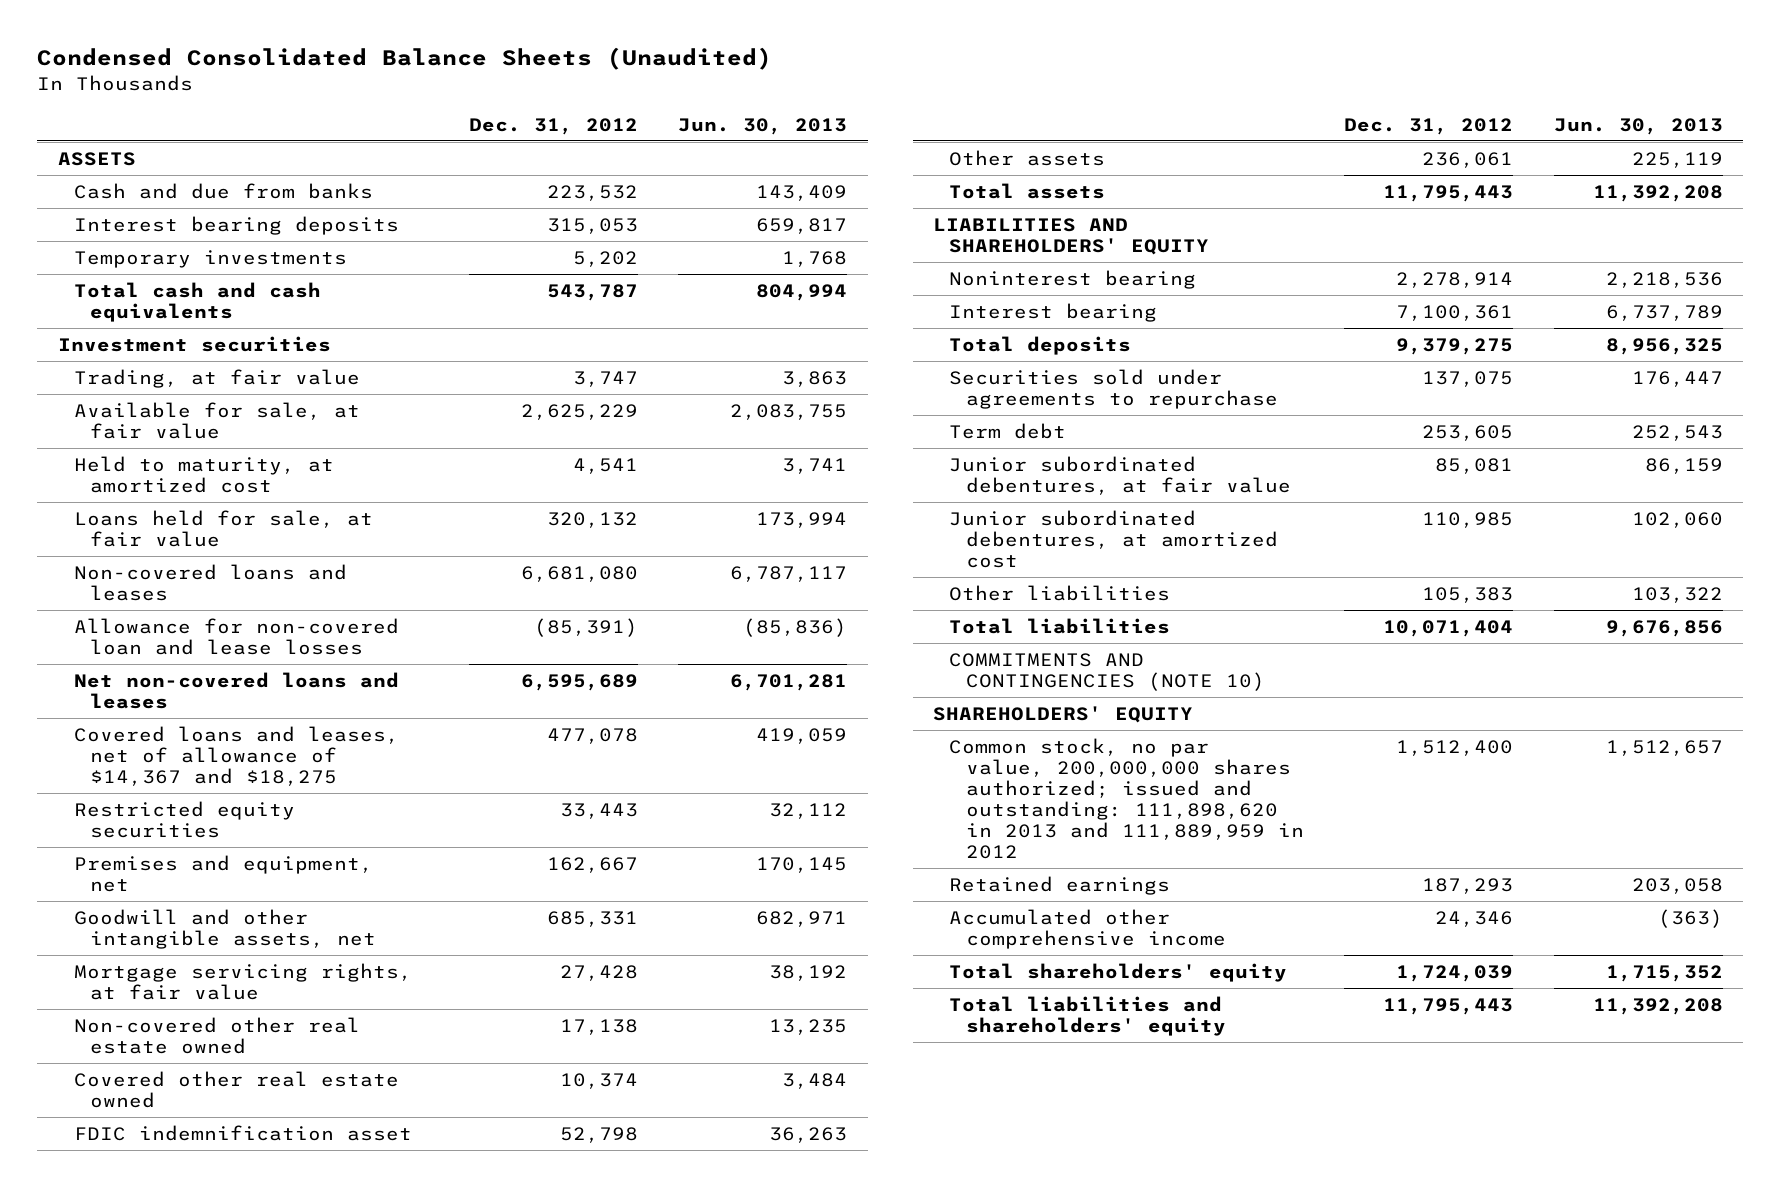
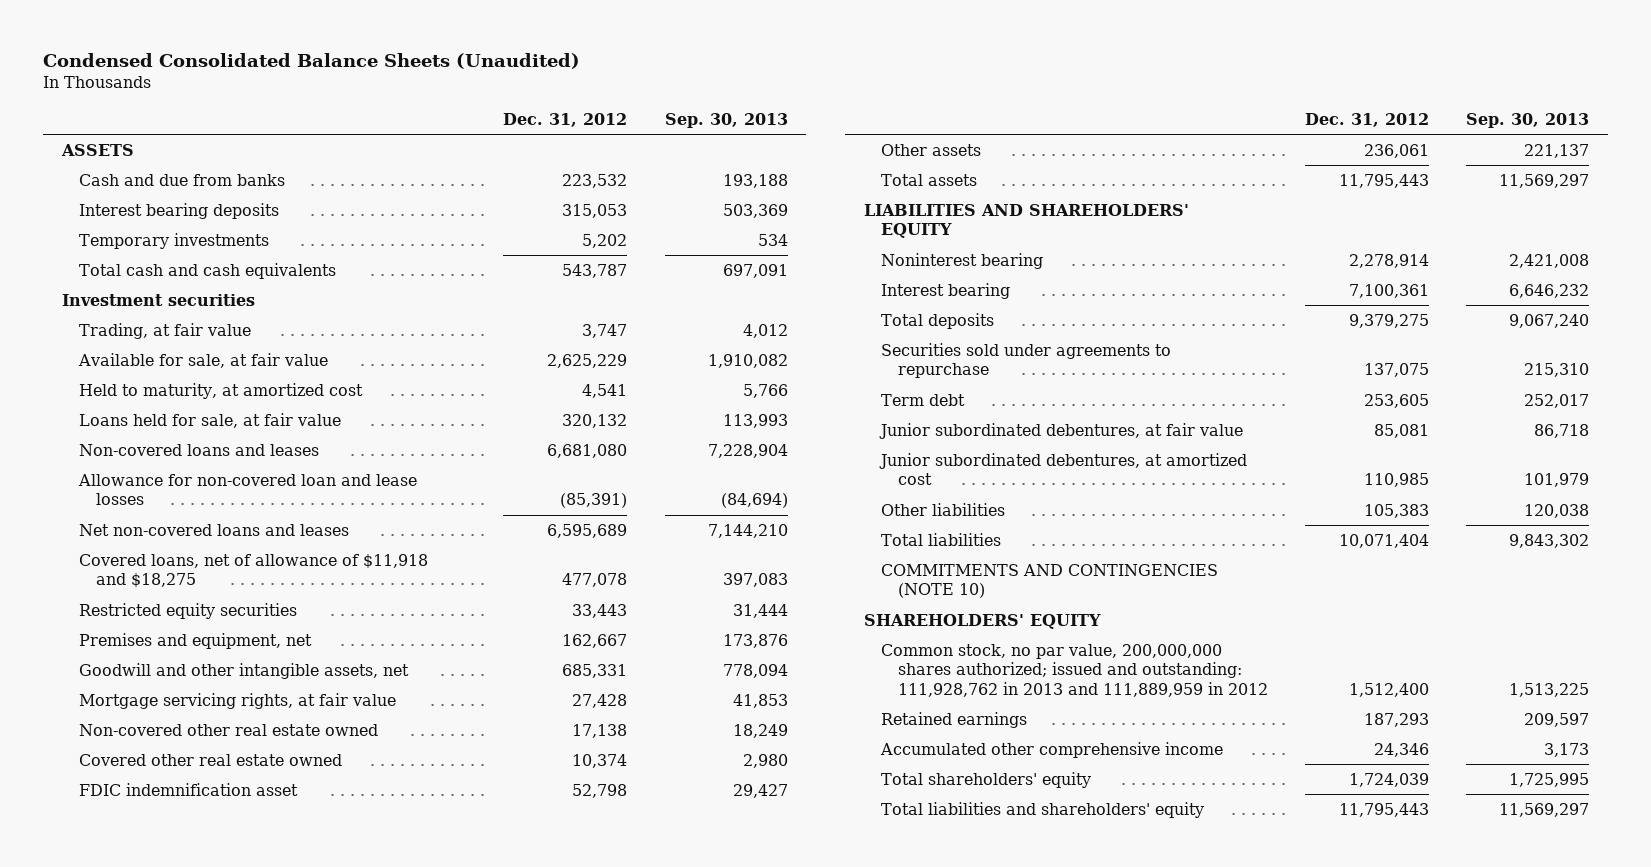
- | Dec. 31, 2012 | Jun. 30, 2013
+ | Dec. 31, 2012 | Sep. 30, 2013
- Covered loans and leases, net of allowance of $14,367 and $18,275 | 477,078 | 419,059
+ Covered loans, net of allowance of $11,918 and $18,275 | 477,078 | 397,083
- Common stock, no par value, 200,000,000 shares authorized; issued and outstanding: 111,898,620 in 2013 and 111,889,959 in 2012 | 1,512,400 | 1,512,657
+ Common stock, no par value, 200,000,000 shares authorized; issued and outstanding: 111,928,762 in 2013 and 111,889,959 in 2012 | 1,512,400 | 1,513,225

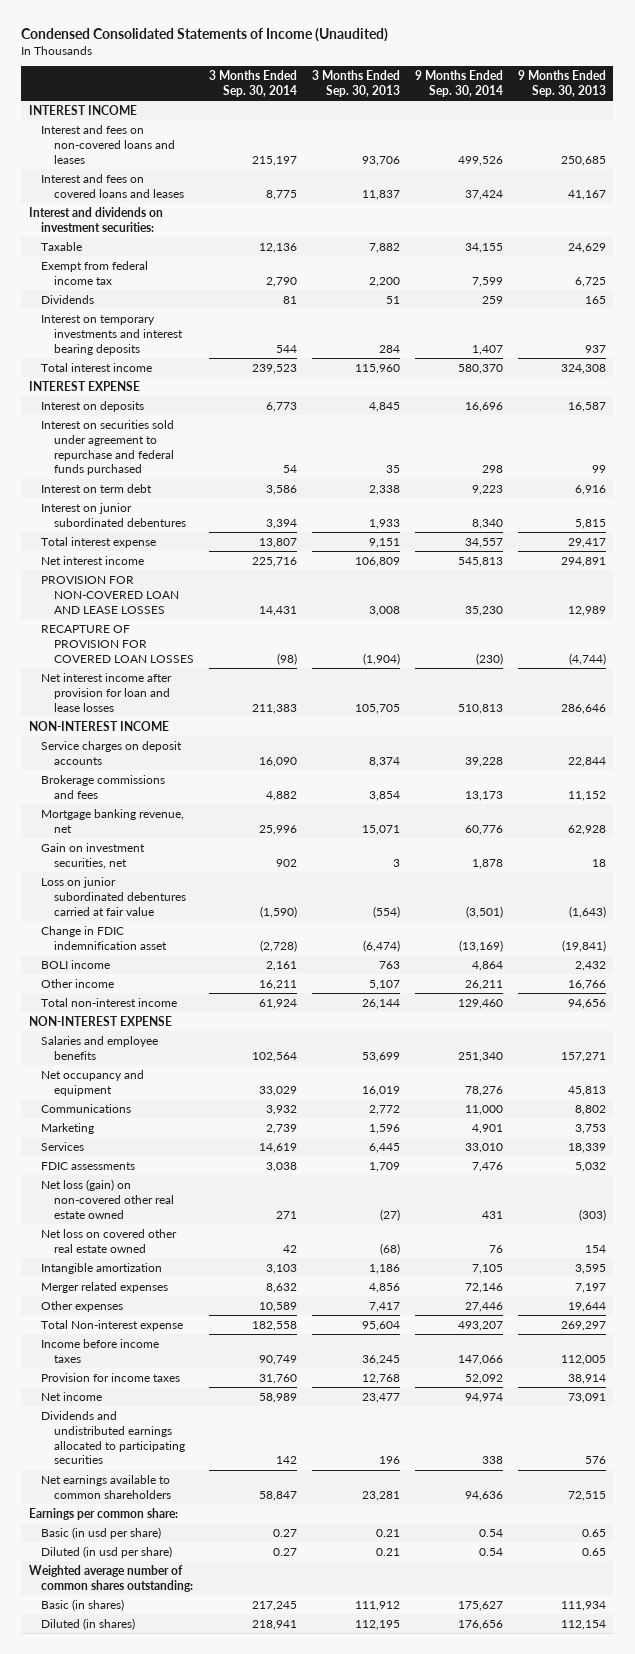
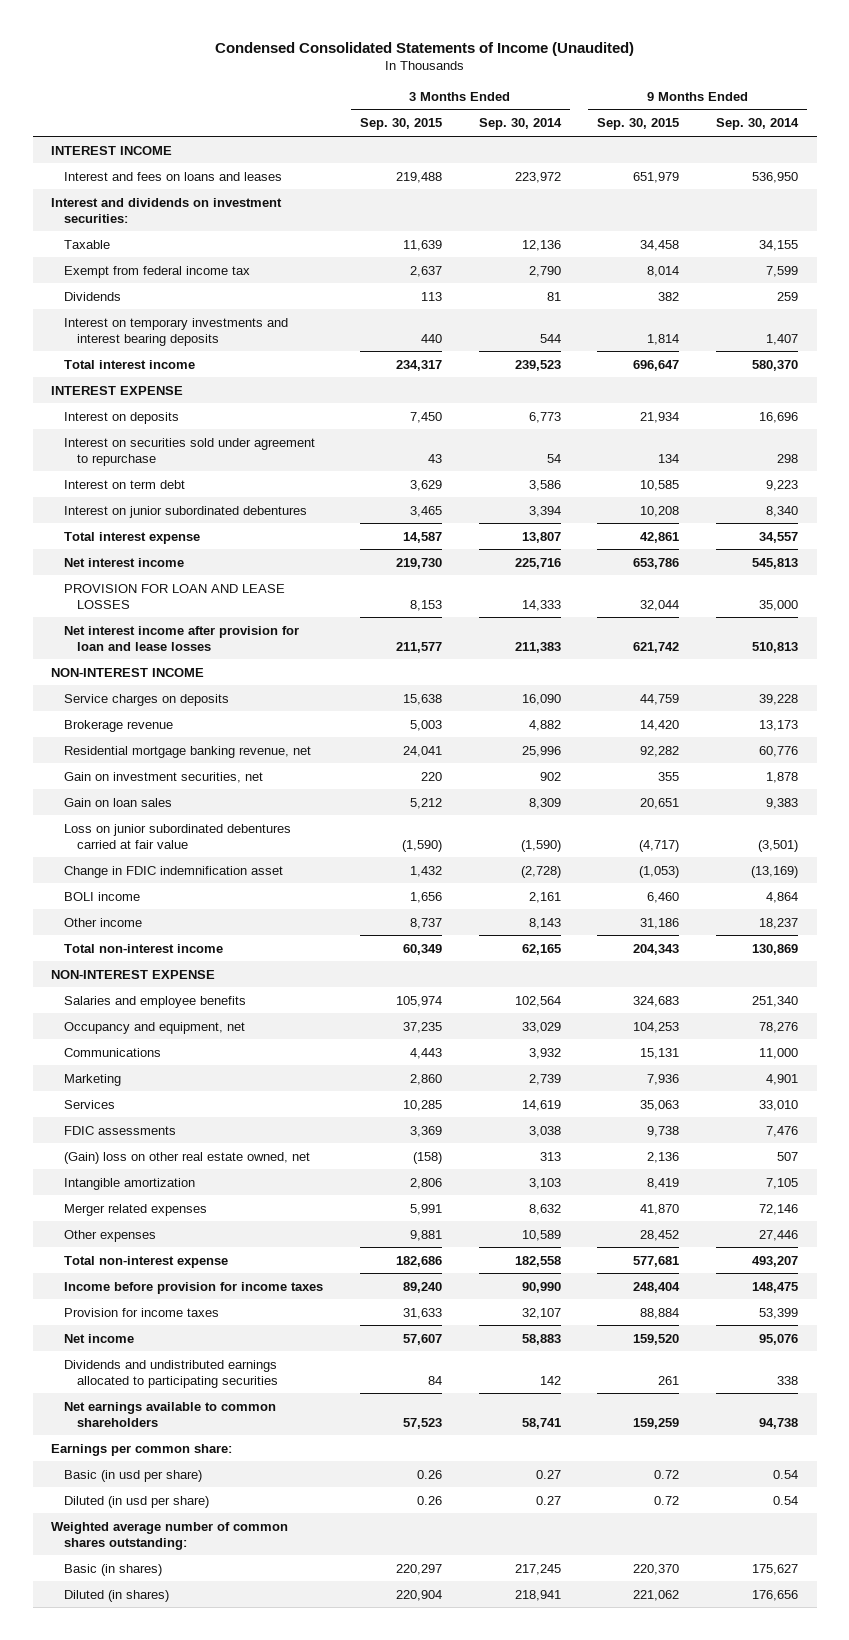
- | 3 Months Ended Sep. 30, 2014 | 3 Months Ended Sep. 30, 2013 | 9 Months Ended Sep. 30, 2014 | 9 Months Ended Sep. 30, 2013
+ | 3 Months Ended Sep. 30, 2015 | 3 Months Ended Sep. 30, 2014 | 9 Months Ended Sep. 30, 2015 | 9 Months Ended Sep. 30, 2014
- Interest and fees on non-covered loans and leases | 215,197 | 93,706 | 499,526 | 250,685
- Interest and fees on covered loans and leases | 8,775 | 11,837 | 37,424 | 41,167
+ Interest and fees on loans and leases | 219,488 | 223,972 | 651,979 | 536,950
- Interest on securities sold under agreement to repurchase and federal funds purchased | 54 | 35 | 298 | 99
+ Interest on securities sold under agreement to repurchase | 43 | 54 | 134 | 298
- PROVISION FOR NON-COVERED LOAN AND LEASE LOSSES | 14,431 | 3,008 | 35,230 | 12,989
- RECAPTURE OF PROVISION FOR COVERED LOAN LOSSES | (98) | (1,904) | (230) | (4,744)
+ PROVISION FOR LOAN AND LEASE LOSSES | 8,153 | 14,333 | 32,044 | 35,000
- Service charges on deposit accounts | 16,090 | 8,374 | 39,228 | 22,844
- Brokerage commissions and fees | 4,882 | 3,854 | 13,173 | 11,152
- Mortgage banking revenue, net | 25,996 | 15,071 | 60,776 | 62,928
+ Service charges on deposits | 15,638 | 16,090 | 44,759 | 39,228
+ Brokerage revenue | 5,003 | 4,882 | 14,420 | 13,173
+ Residential mortgage banking revenue, net | 24,041 | 25,996 | 92,282 | 60,776
+ Gain on loan sales | 5,212 | 8,309 | 20,651 | 9,383
- Other income | 16,211 | 5,107 | 26,211 | 16,766
- Total non-interest income | 61,924 | 26,144 | 129,460 | 94,656
+ Other income | 8,737 | 8,143 | 31,186 | 18,237
+ Total non-interest income | 60,349 | 62,165 | 204,343 | 130,869
- Net occupancy and equipment | 33,029 | 16,019 | 78,276 | 45,813
+ Occupancy and equipment, net | 37,235 | 33,029 | 104,253 | 78,276
- Net loss (gain) on non-covered other real estate owned | 271 | (27) | 431 | (303)
- Net loss on covered other real estate owned | 42 | (68) | 76 | 154
+ (Gain) loss on other real estate owned, net | (158) | 313 | 2,136 | 507
- Total Non-interest expense | 182,558 | 95,604 | 493,207 | 269,297
- Income before income taxes | 90,749 | 36,245 | 147,066 | 112,005
- Provision for income taxes | 31,760 | 12,768 | 52,092 | 38,914
- Net income | 58,989 | 23,477 | 94,974 | 73,091
+ Total non-interest expense | 182,686 | 182,558 | 577,681 | 493,207
+ Income before provision for income taxes | 89,240 | 90,990 | 248,404 | 148,475
+ Provision for income taxes | 31,633 | 32,107 | 88,884 | 53,399
+ Net income | 57,607 | 58,883 | 159,520 | 95,076
- Net earnings available to common shareholders | 58,847 | 23,281 | 94,636 | 72,515
+ Net earnings available to common shareholders | 57,523 | 58,741 | 159,259 | 94,738

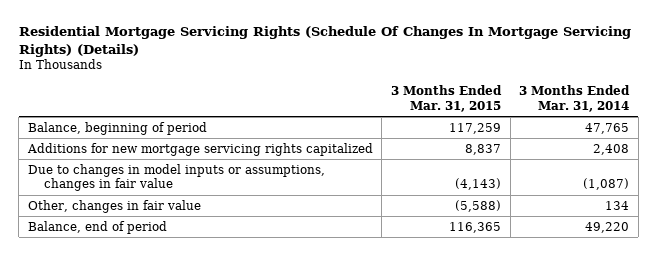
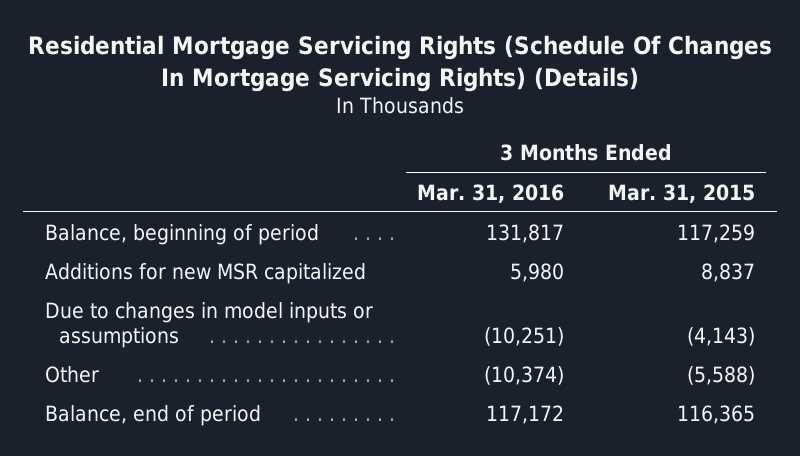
- | 3 Months Ended Mar. 31, 2015 | 3 Months Ended Mar. 31, 2014
+ | 3 Months Ended Mar. 31, 2016 | 3 Months Ended Mar. 31, 2015
- Additions for new mortgage servicing rights capitalized | 8,837 | 2,408
- Due to changes in model inputs or assumptions, changes in fair value | (4,143) | (1,087)
- Other, changes in fair value | (5,588) | 134
+ Additions for new MSR capitalized | 5,980 | 8,837
+ Due to changes in model inputs or assumptions | (10,251) | (4,143)
+ Other | (10,374) | (5,588)

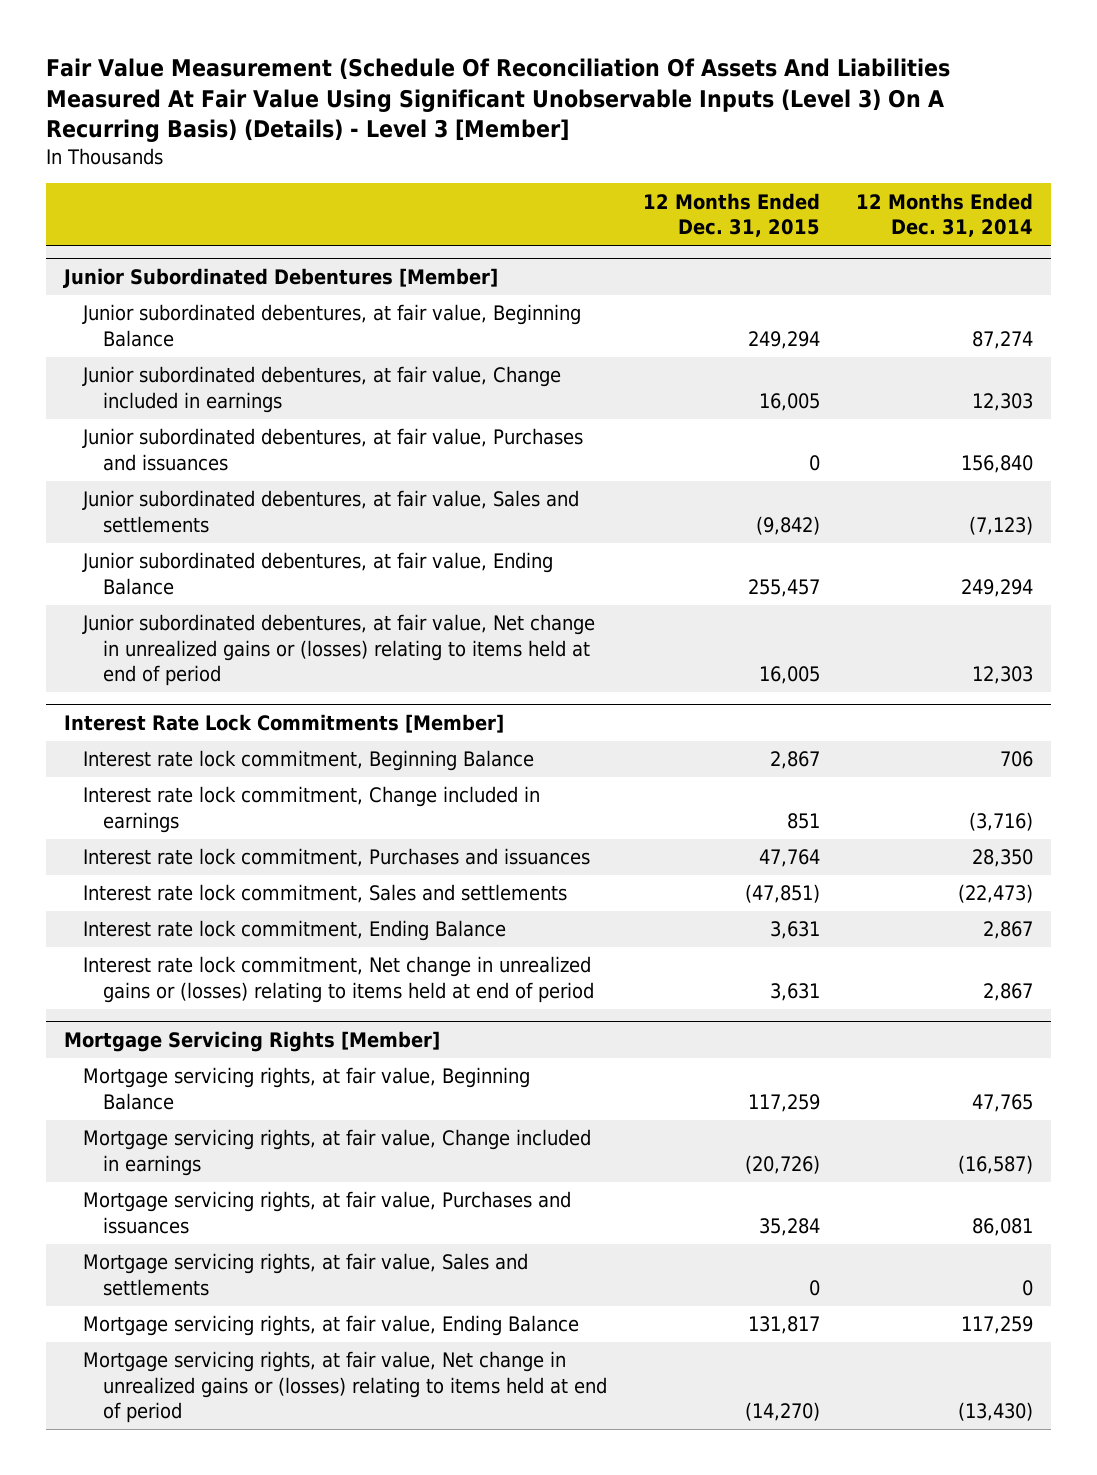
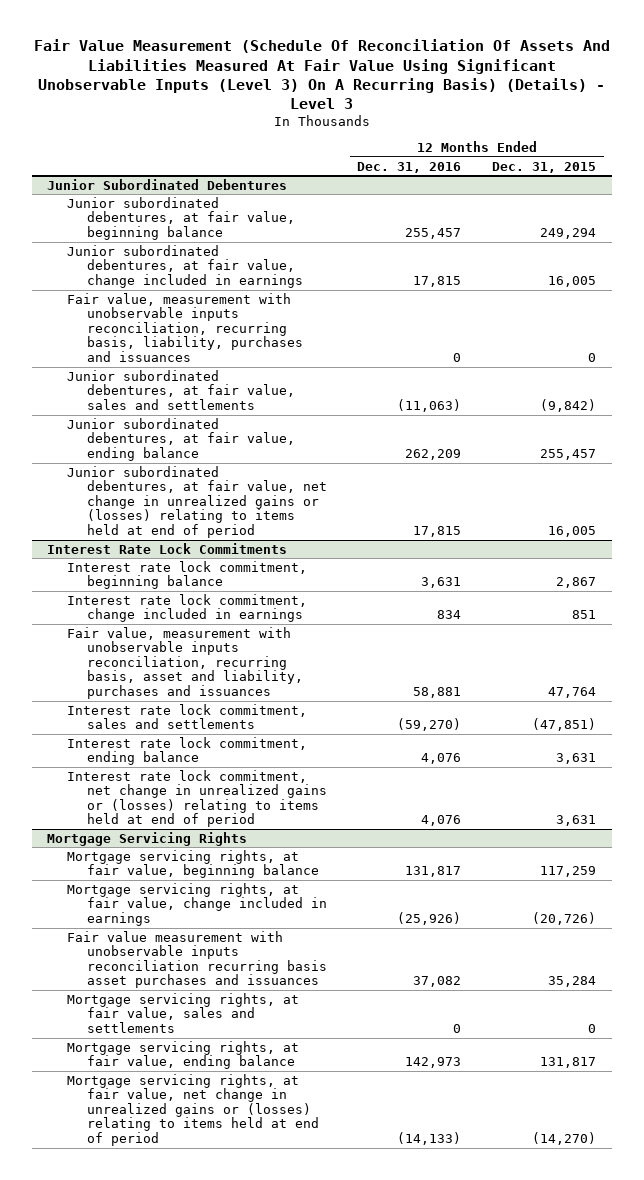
- Fair Value Measurement (Schedule Of Reconciliation Of Assets And Liabilities Measured At Fair Value Using Significant Unobservable Inputs (Level 3) On A Recurring Basis) (Details) - Level 3 [Member]
+ Fair Value Measurement (Schedule Of Reconciliation Of Assets And Liabilities Measured At Fair Value Using Significant Unobservable Inputs (Level 3) On A Recurring Basis) (Details) - Level 3
- | 12 Months Ended Dec. 31, 2015 | 12 Months Ended Dec. 31, 2014
+ | 12 Months Ended Dec. 31, 2016 | 12 Months Ended Dec. 31, 2015
- Junior Subordinated Debentures [Member]
- Junior subordinated debentures, at fair value, Beginning Balance | 249,294 | 87,274
- Junior subordinated debentures, at fair value, Change included in earnings | 16,005 | 12,303
- Junior subordinated debentures, at fair value, Purchases and issuances | 0 | 156,840
- Junior subordinated debentures, at fair value, Sales and settlements | (9,842) | (7,123)
- Junior subordinated debentures, at fair value, Ending Balance | 255,457 | 249,294
- Junior subordinated debentures, at fair value, Net change in unrealized gains or (losses) relating to items held at end of period | 16,005 | 12,303
- Interest Rate Lock Commitments [Member]
- Interest rate lock commitment, Beginning Balance | 2,867 | 706
- Interest rate lock commitment, Change included in earnings | 851 | (3,716)
- Interest rate lock commitment, Purchases and issuances | 47,764 | 28,350
- Interest rate lock commitment, Sales and settlements | (47,851) | (22,473)
- Interest rate lock commitment, Ending Balance | 3,631 | 2,867
- Interest rate lock commitment, Net change in unrealized gains or (losses) relating to items held at end of period | 3,631 | 2,867
- Mortgage Servicing Rights [Member]
- Mortgage servicing rights, at fair value, Beginning Balance | 117,259 | 47,765
- Mortgage servicing rights, at fair value, Change included in earnings | (20,726) | (16,587)
- Mortgage servicing rights, at fair value, Purchases and issuances | 35,284 | 86,081
- Mortgage servicing rights, at fair value, Sales and settlements | 0 | 0
- Mortgage servicing rights, at fair value, Ending Balance | 131,817 | 117,259
- Mortgage servicing rights, at fair value, Net change in unrealized gains or (losses) relating to items held at end of period | (14,270) | (13,430)
+ Junior Subordinated Debentures
+ Junior subordinated debentures, at fair value, beginning balance | 255,457 | 249,294
+ Junior subordinated debentures, at fair value, change included in earnings | 17,815 | 16,005
+ Fair value, measurement with unobservable inputs reconciliation, recurring basis, liability, purchases and issuances | 0 | 0
+ Junior subordinated debentures, at fair value, sales and settlements | (11,063) | (9,842)
+ Junior subordinated debentures, at fair value, ending balance | 262,209 | 255,457
+ Junior subordinated debentures, at fair value, net change in unrealized gains or (losses) relating to items held at end of period | 17,815 | 16,005
+ Interest Rate Lock Commitments
+ Interest rate lock commitment, beginning balance | 3,631 | 2,867
+ Interest rate lock commitment, change included in earnings | 834 | 851
+ Fair value, measurement with unobservable inputs reconciliation, recurring basis, asset and liability, purchases and issuances | 58,881 | 47,764
+ Interest rate lock commitment, sales and settlements | (59,270) | (47,851)
+ Interest rate lock commitment, ending balance | 4,076 | 3,631
+ Interest rate lock commitment, net change in unrealized gains or (losses) relating to items held at end of period | 4,076 | 3,631
+ Mortgage Servicing Rights
+ Mortgage servicing rights, at fair value, beginning balance | 131,817 | 117,259
+ Mortgage servicing rights, at fair value, change included in earnings | (25,926) | (20,726)
+ Fair value measurement with unobservable inputs reconciliation recurring basis asset purchases and issuances | 37,082 | 35,284
+ Mortgage servicing rights, at fair value, sales and settlements | 0 | 0
+ Mortgage servicing rights, at fair value, ending balance | 142,973 | 131,817
+ Mortgage servicing rights, at fair value, net change in unrealized gains or (losses) relating to items held at end of period | (14,133) | (14,270)

